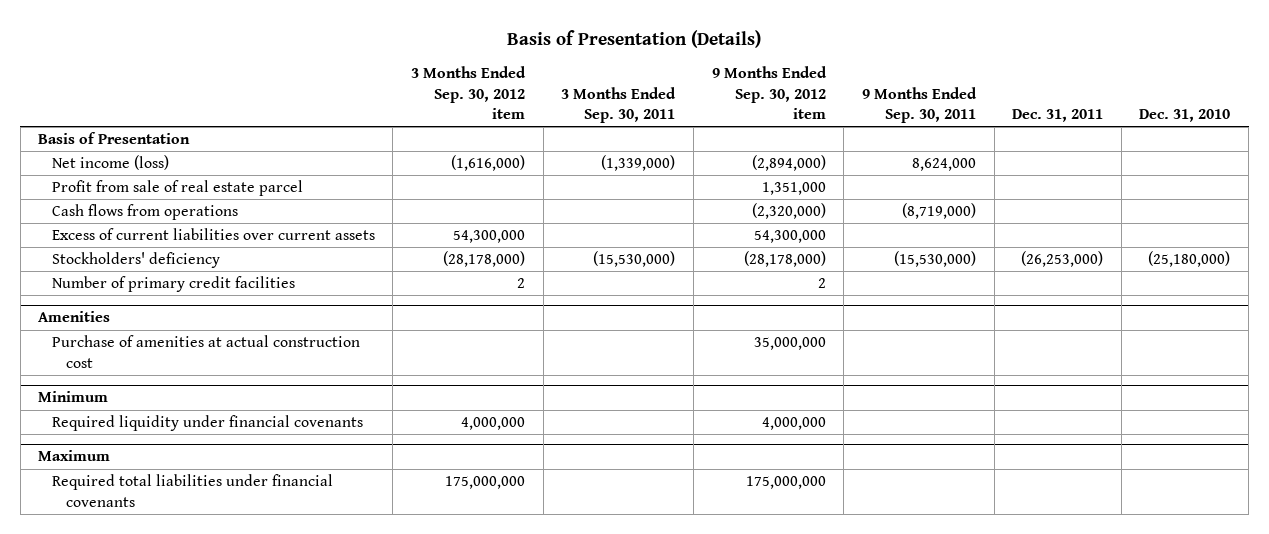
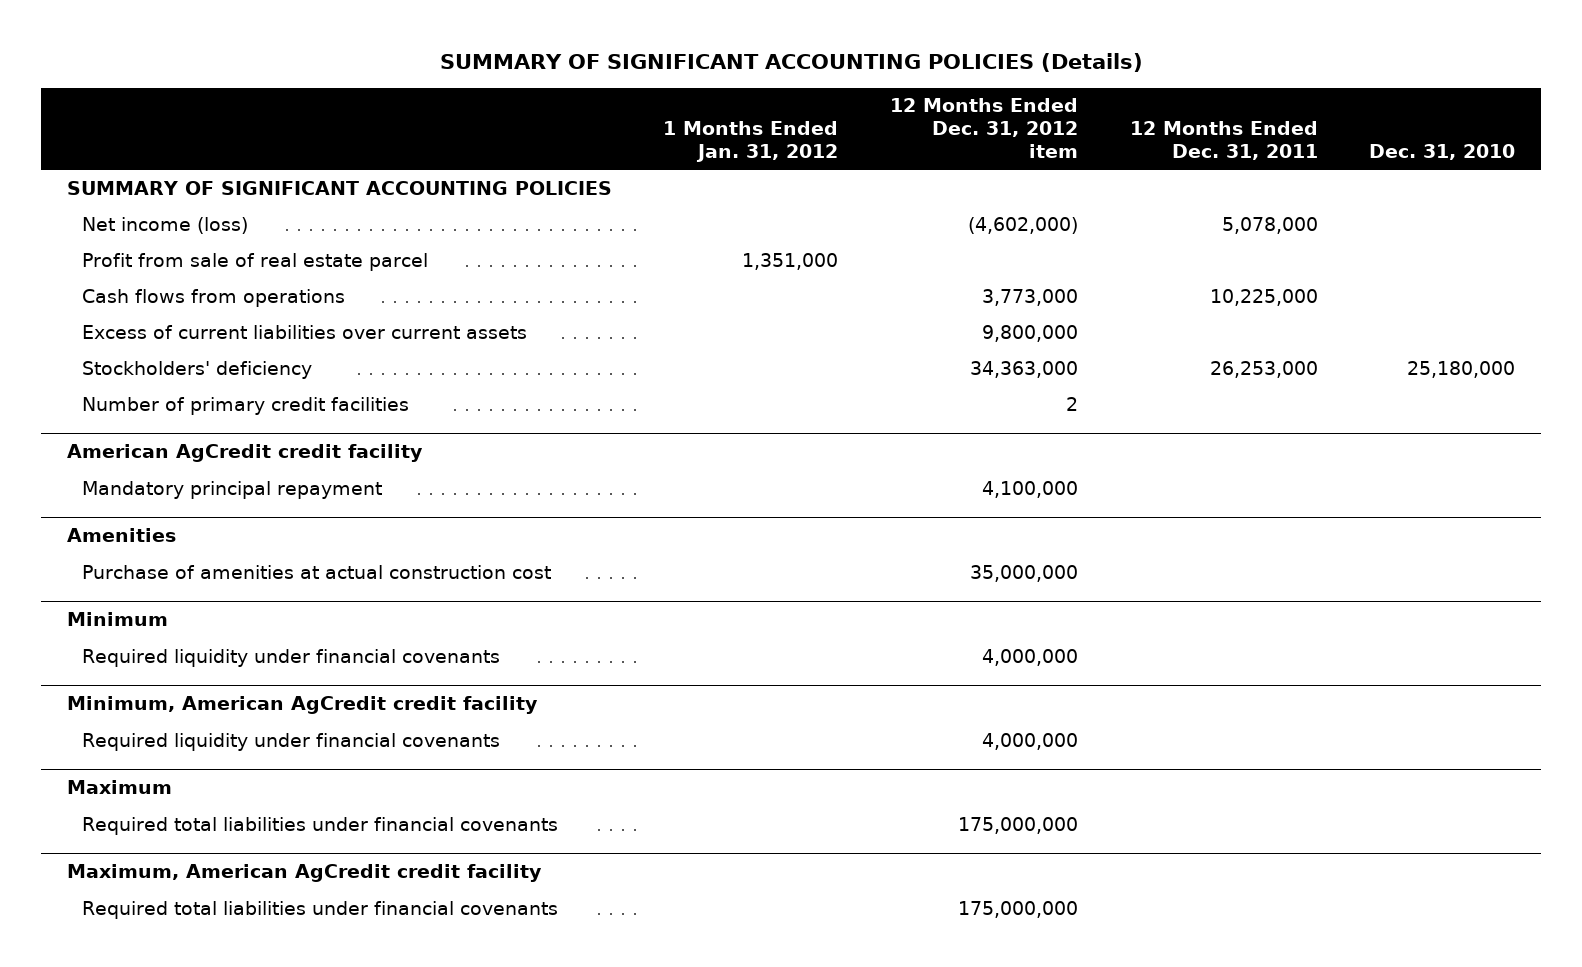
- Basis of Presentation (Details)
+ SUMMARY OF SIGNIFICANT ACCOUNTING POLICIES (Details)
- | 3 Months Ended Sep. 30, 2012 item | 3 Months Ended Sep. 30, 2011 | 9 Months Ended Sep. 30, 2012 item | 9 Months Ended Sep. 30, 2011 | Dec. 31, 2011 | Dec. 31, 2010
+ | 1 Months Ended Jan. 31, 2012 | 12 Months Ended Dec. 31, 2012 item | 12 Months Ended Dec. 31, 2011 | Dec. 31, 2010
- Basis of Presentation
+ SUMMARY OF SIGNIFICANT ACCOUNTING POLICIES
- Stockholders' deficiency | (28,178,000) | (15,530,000) | (28,178,000) | (15,530,000) | (26,253,000) | (25,180,000)
+ Stockholders' deficiency | | 34,363,000 | 26,253,000 | 25,180,000
+ American AgCredit credit facility
+ Mandatory principal repayment | | 4,100,000 | |
+ Minimum, American AgCredit credit facility
+ Required liquidity under financial covenants | | 4,000,000 | |
+ Maximum, American AgCredit credit facility
+ Required total liabilities under financial covenants | | 175,000,000 | |

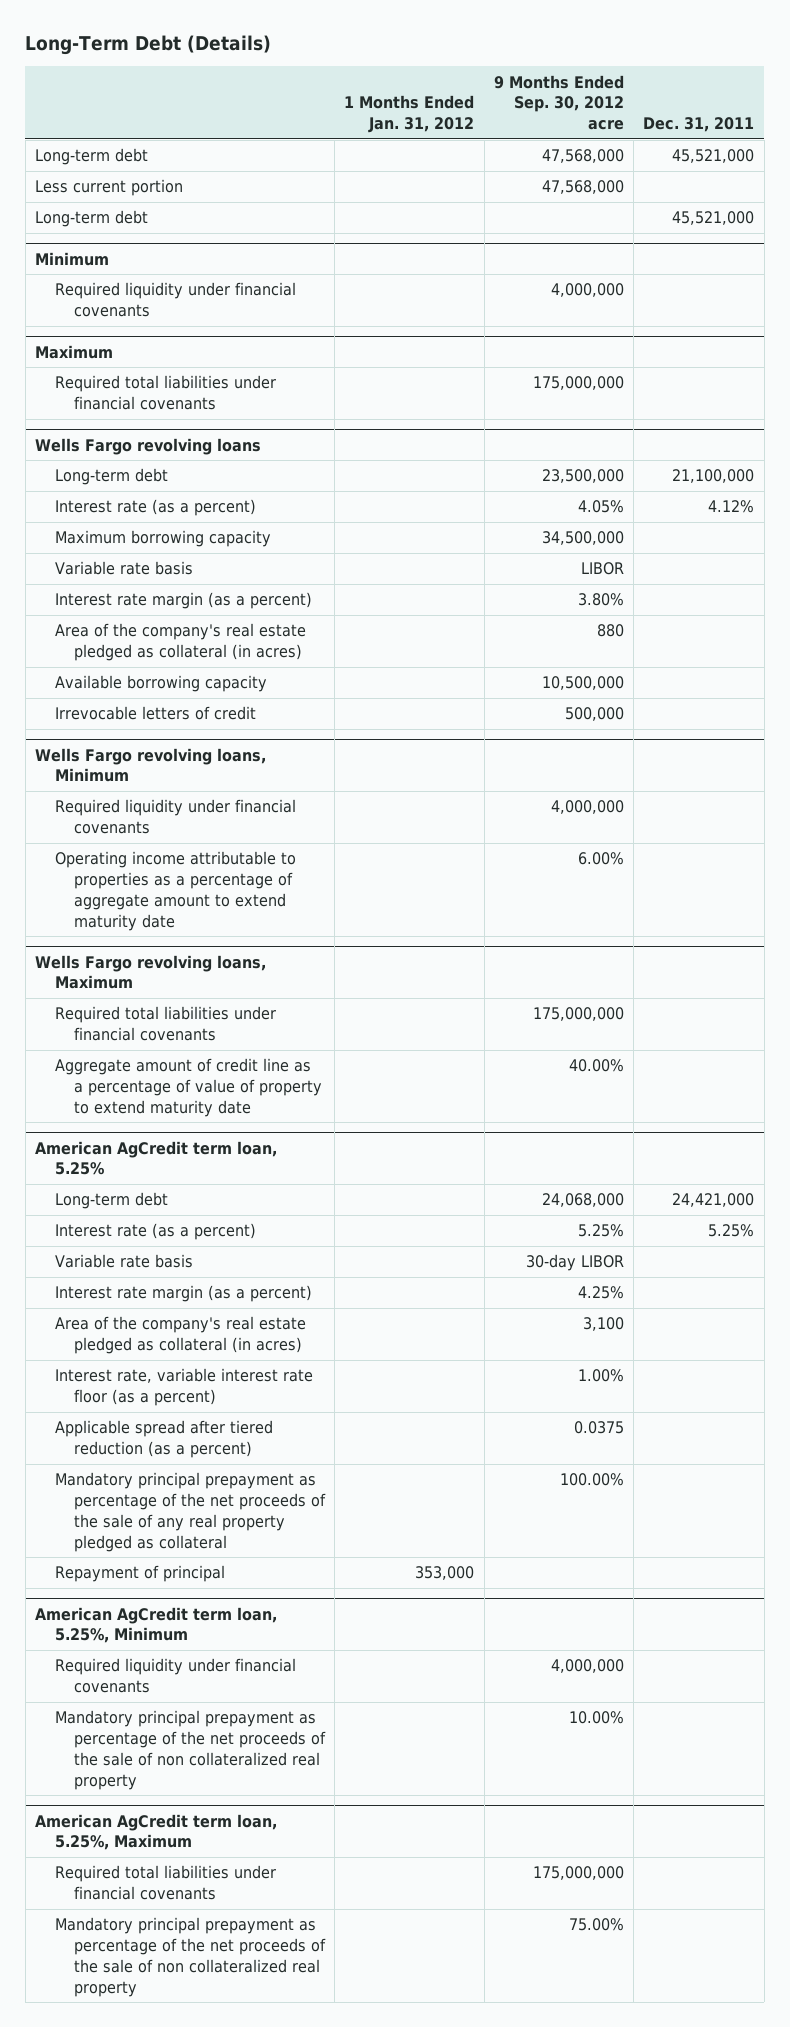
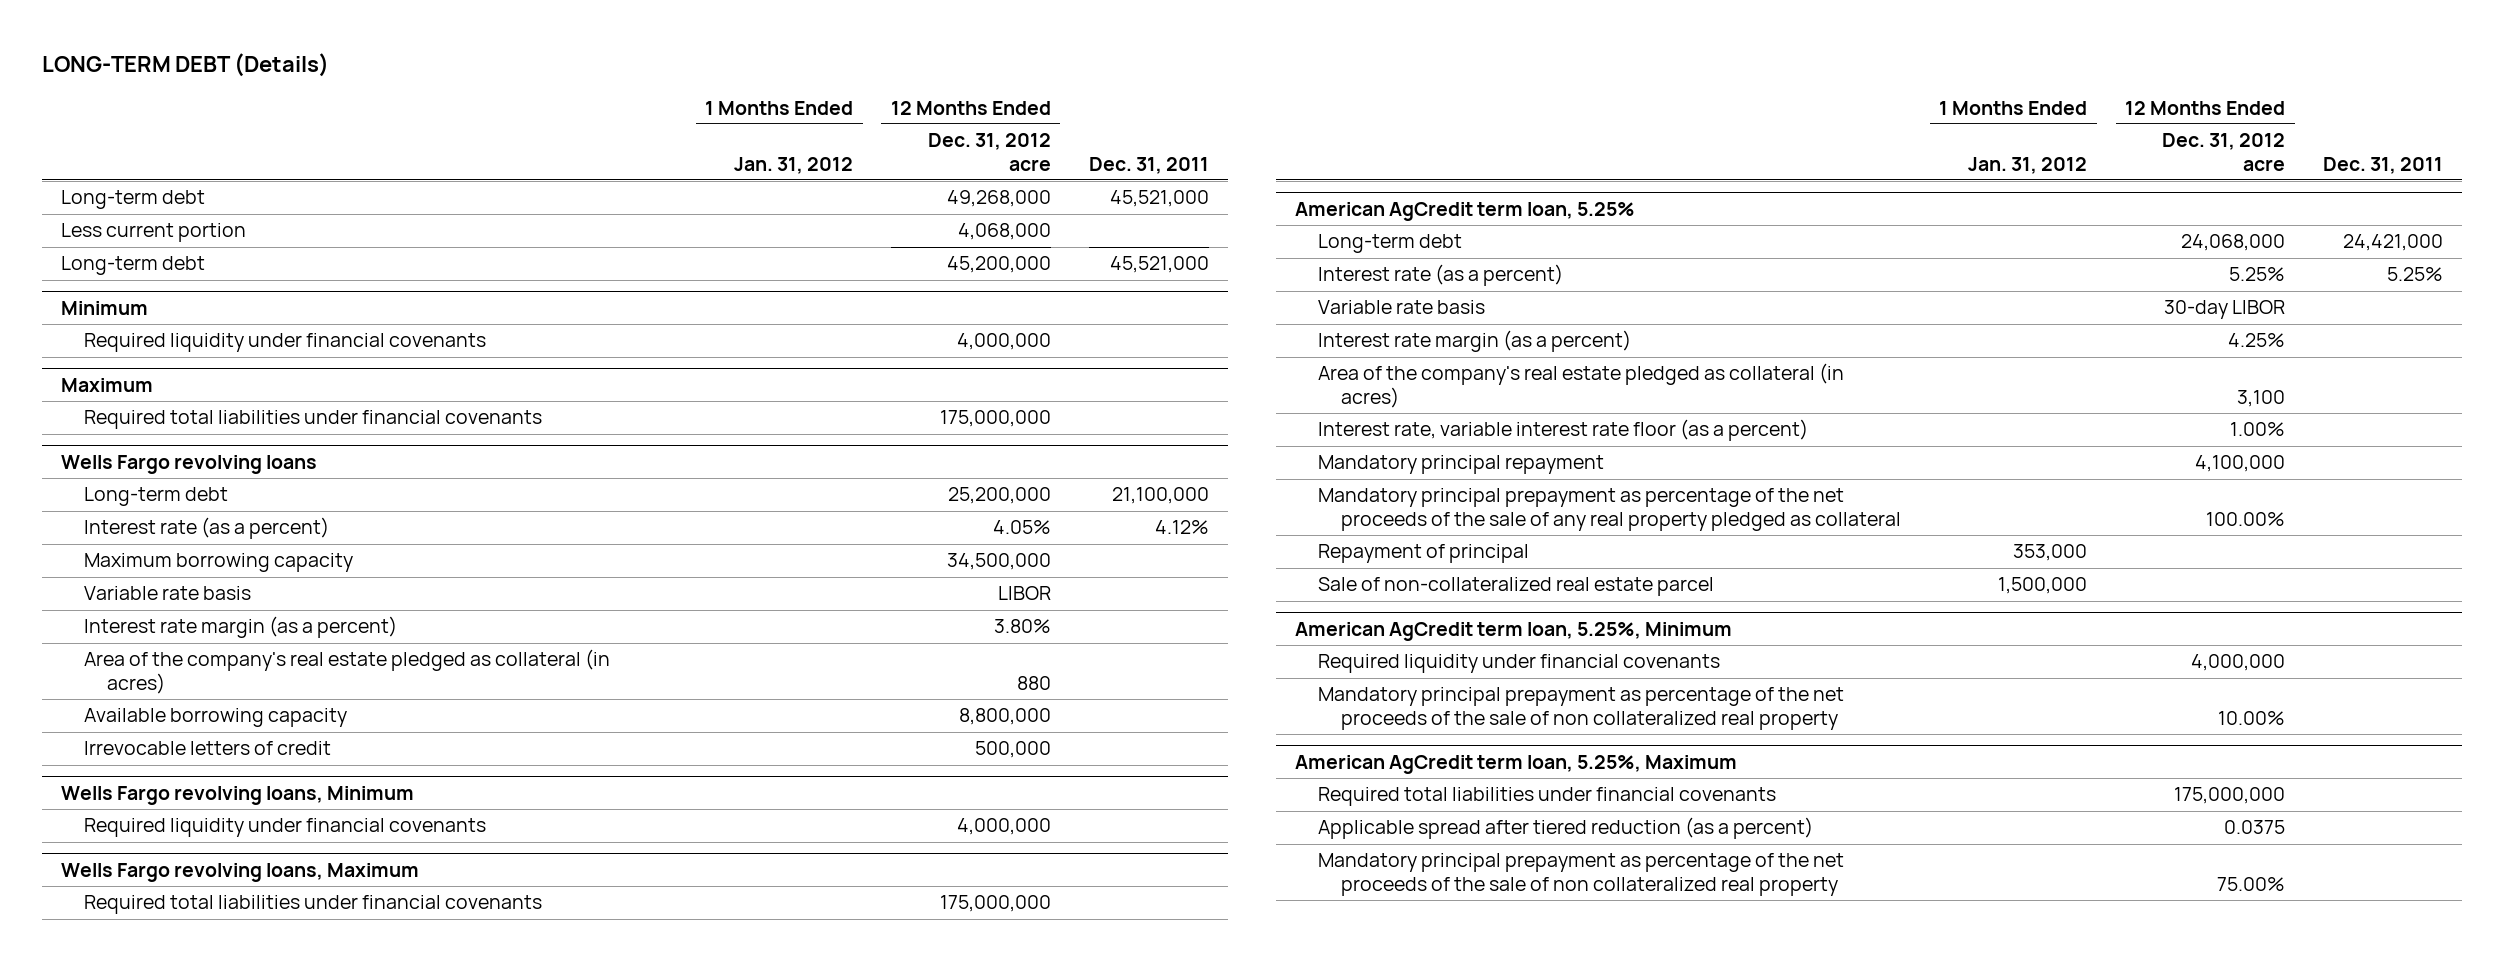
- Long-Term Debt (Details)
+ LONG-TERM DEBT (Details)
- | 1 Months Ended Jan. 31, 2012 | 9 Months Ended Sep. 30, 2012 acre | Dec. 31, 2011
+ | 1 Months Ended Jan. 31, 2012 | 12 Months Ended Dec. 31, 2012 acre | Dec. 31, 2011
@ Wells Fargo revolving loans, Minimum
- Operating income attributable to properties as a percentage of aggregate amount to extend maturity date | | 6.00% |
@ Wells Fargo revolving loans, Maximum
- Aggregate amount of credit line as a percentage of value of property to extend maturity date | | 40.00% |
@ American AgCredit term loan, 5.25%
- Applicable spread after tiered reduction (as a percent) | | 0.0375 |
+ Mandatory principal repayment | | 4,100,000 |
+ Sale of non-collateralized real estate parcel | 1,500,000 | |
@ American AgCredit term loan, 5.25%, Maximum
+ Applicable spread after tiered reduction (as a percent) | | 0.0375 |

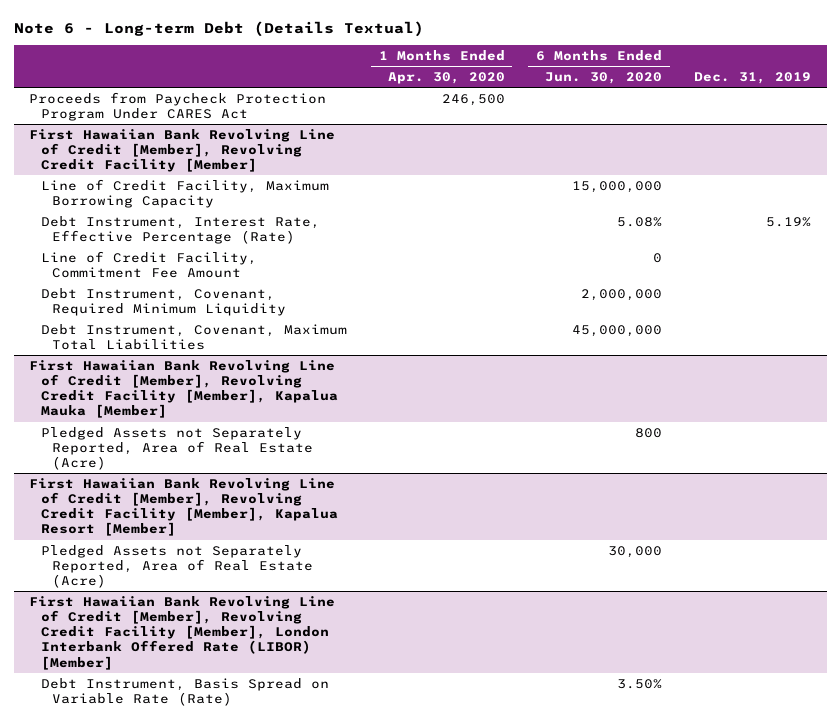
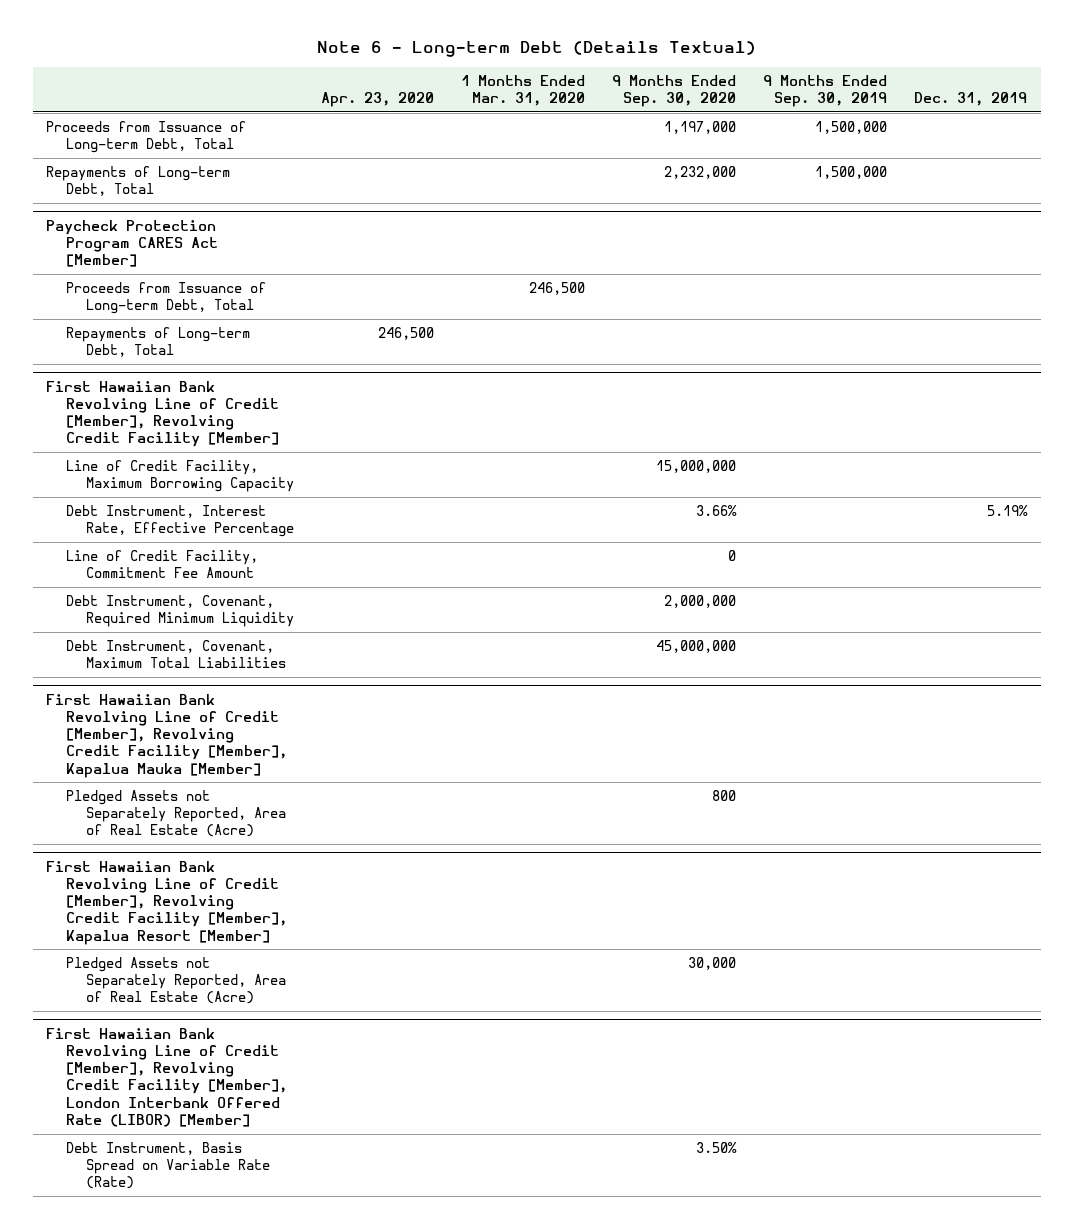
- | 1 Months Ended Apr. 30, 2020 | 6 Months Ended Jun. 30, 2020 | Dec. 31, 2019
+ | Apr. 23, 2020 | 1 Months Ended Mar. 31, 2020 | 9 Months Ended Sep. 30, 2020 | 9 Months Ended Sep. 30, 2019 | Dec. 31, 2019
- Proceeds from Paycheck Protection Program Under CARES Act | 246,500 | |
+ Proceeds from Issuance of Long-term Debt, Total | | | 1,197,000 | 1,500,000 |
+ Repayments of Long-term Debt, Total | | | 2,232,000 | 1,500,000 |
+ Paycheck Protection Program CARES Act [Member]
+ Proceeds from Issuance of Long-term Debt, Total | | 246,500 | | |
+ Repayments of Long-term Debt, Total | 246,500 | | | |
@ First Hawaiian Bank Revolving Line of Credit [Member], Revolving Credit Facility [Member]
- Debt Instrument, Interest Rate, Effective Percentage (Rate) | | 5.08% | 5.19%
+ Debt Instrument, Interest Rate, Effective Percentage | | | 3.66% | | 5.19%

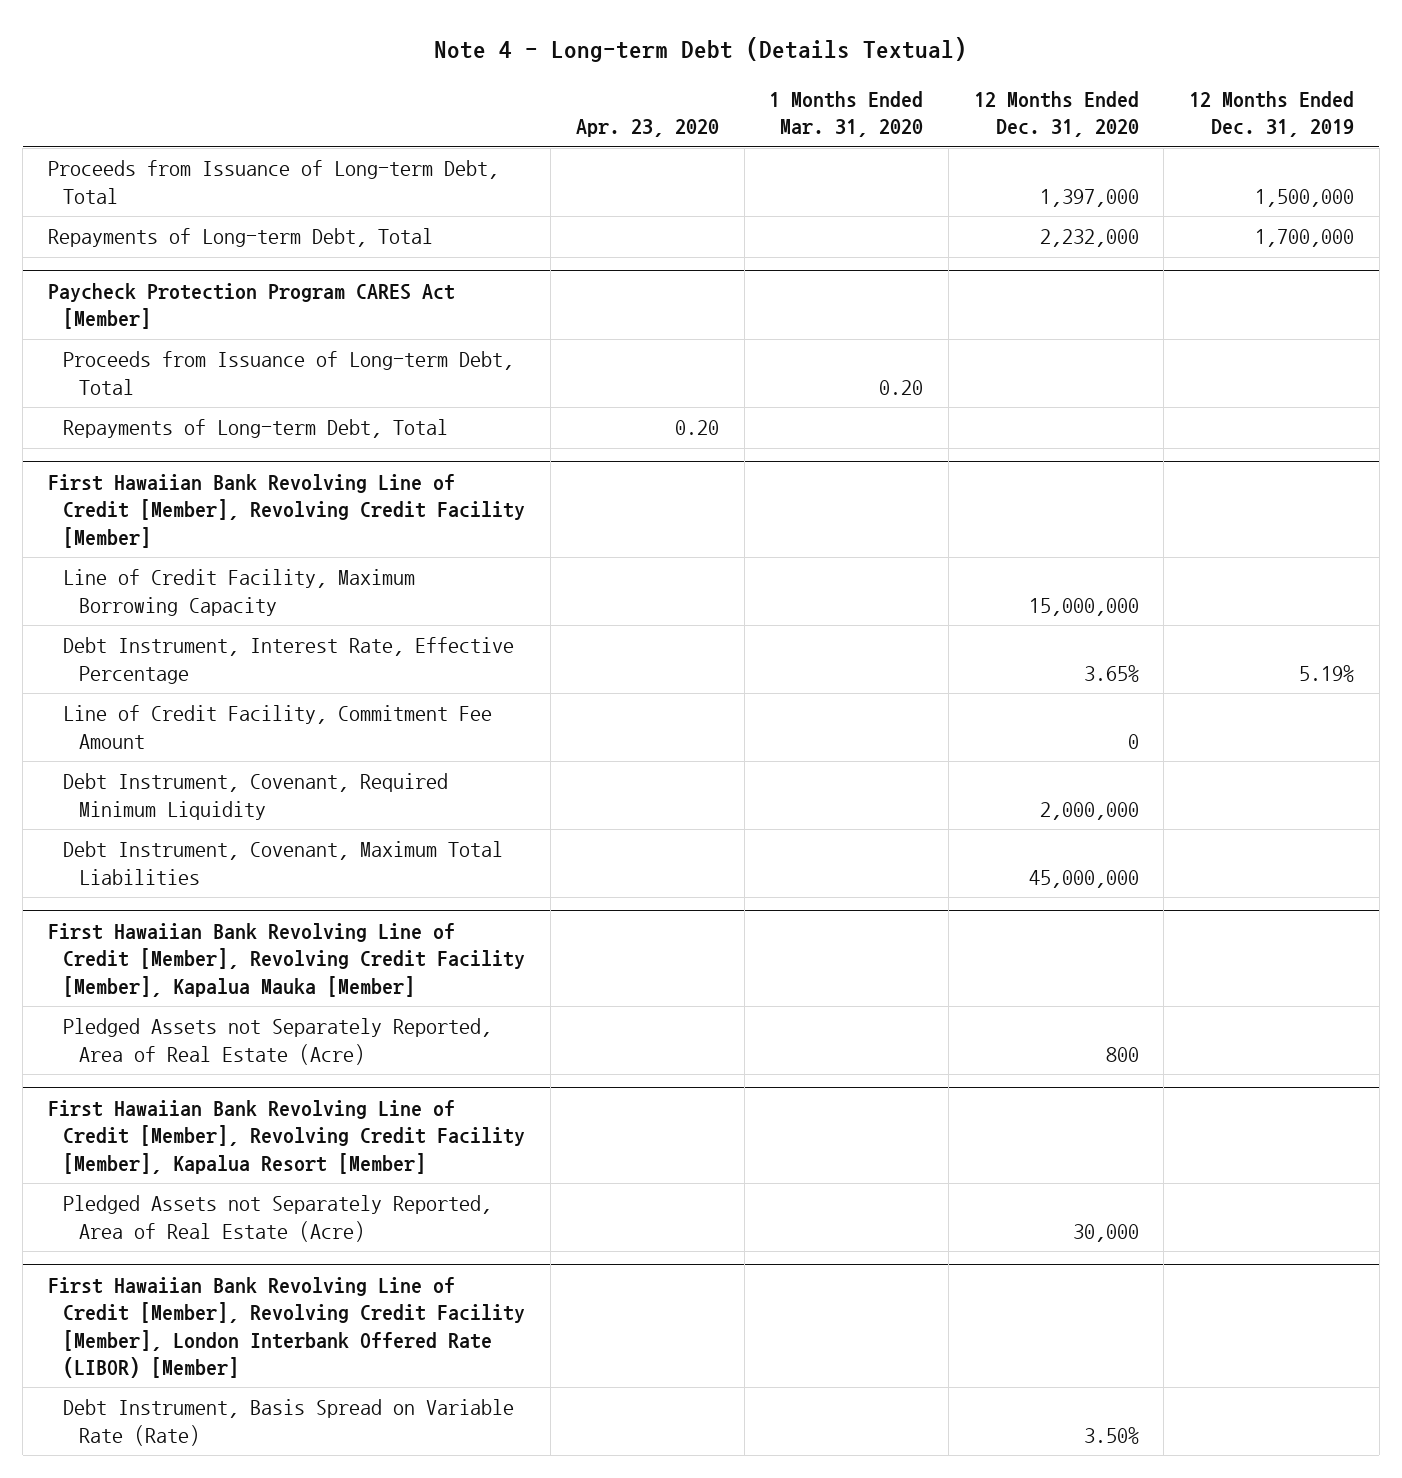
- Note 6 - Long-term Debt (Details Textual)
+ Note 4 - Long-term Debt (Details Textual)
- | Apr. 23, 2020 | 1 Months Ended Mar. 31, 2020 | 9 Months Ended Sep. 30, 2020 | 9 Months Ended Sep. 30, 2019 | Dec. 31, 2019
+ | Apr. 23, 2020 | 1 Months Ended Mar. 31, 2020 | 12 Months Ended Dec. 31, 2020 | 12 Months Ended Dec. 31, 2019
@ Paycheck Protection Program CARES Act [Member]
- Proceeds from Issuance of Long-term Debt, Total | | 246,500 | | |
- Repayments of Long-term Debt, Total | 246,500 | | | |
+ Proceeds from Issuance of Long-term Debt, Total | | 0.20 | |
+ Repayments of Long-term Debt, Total | 0.20 | | |

